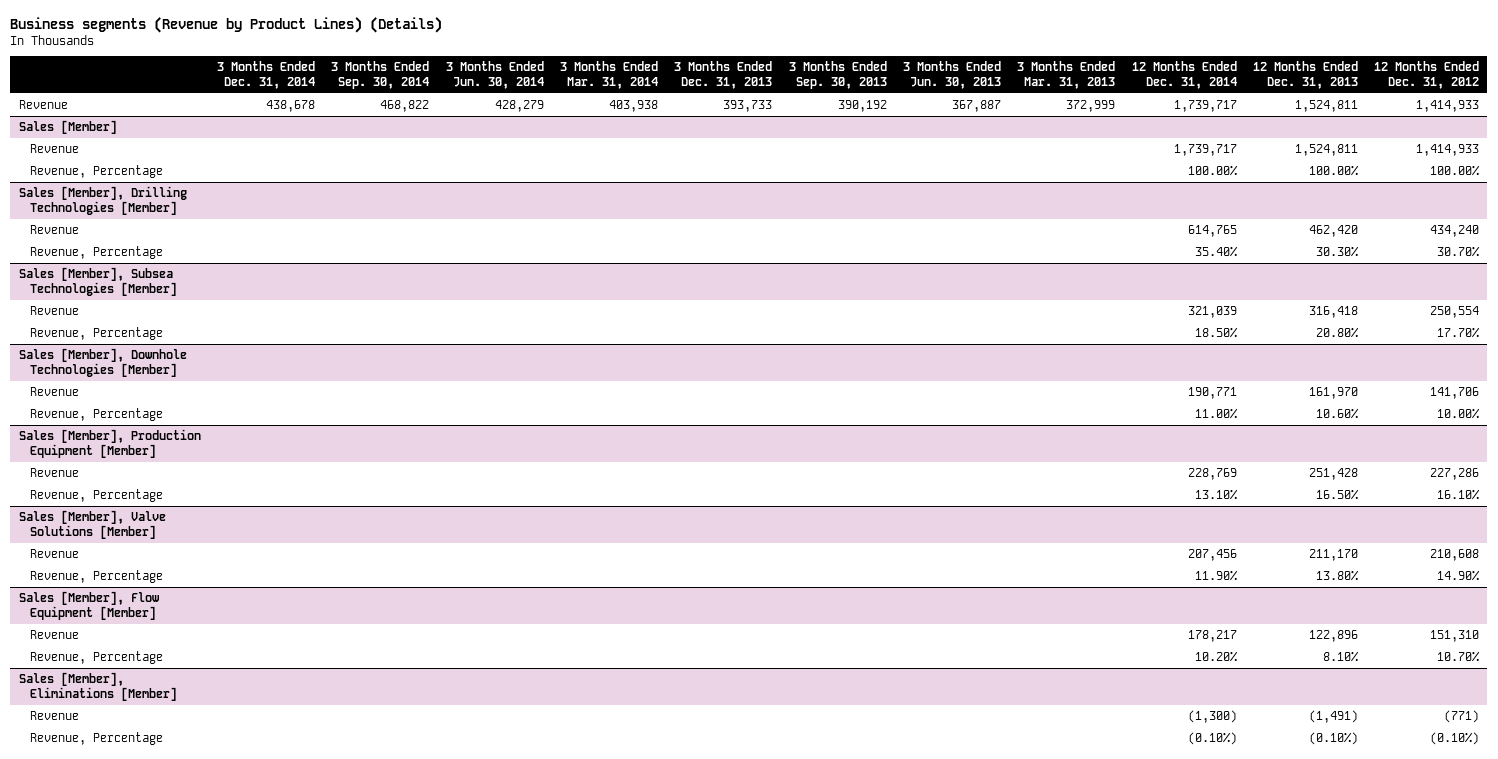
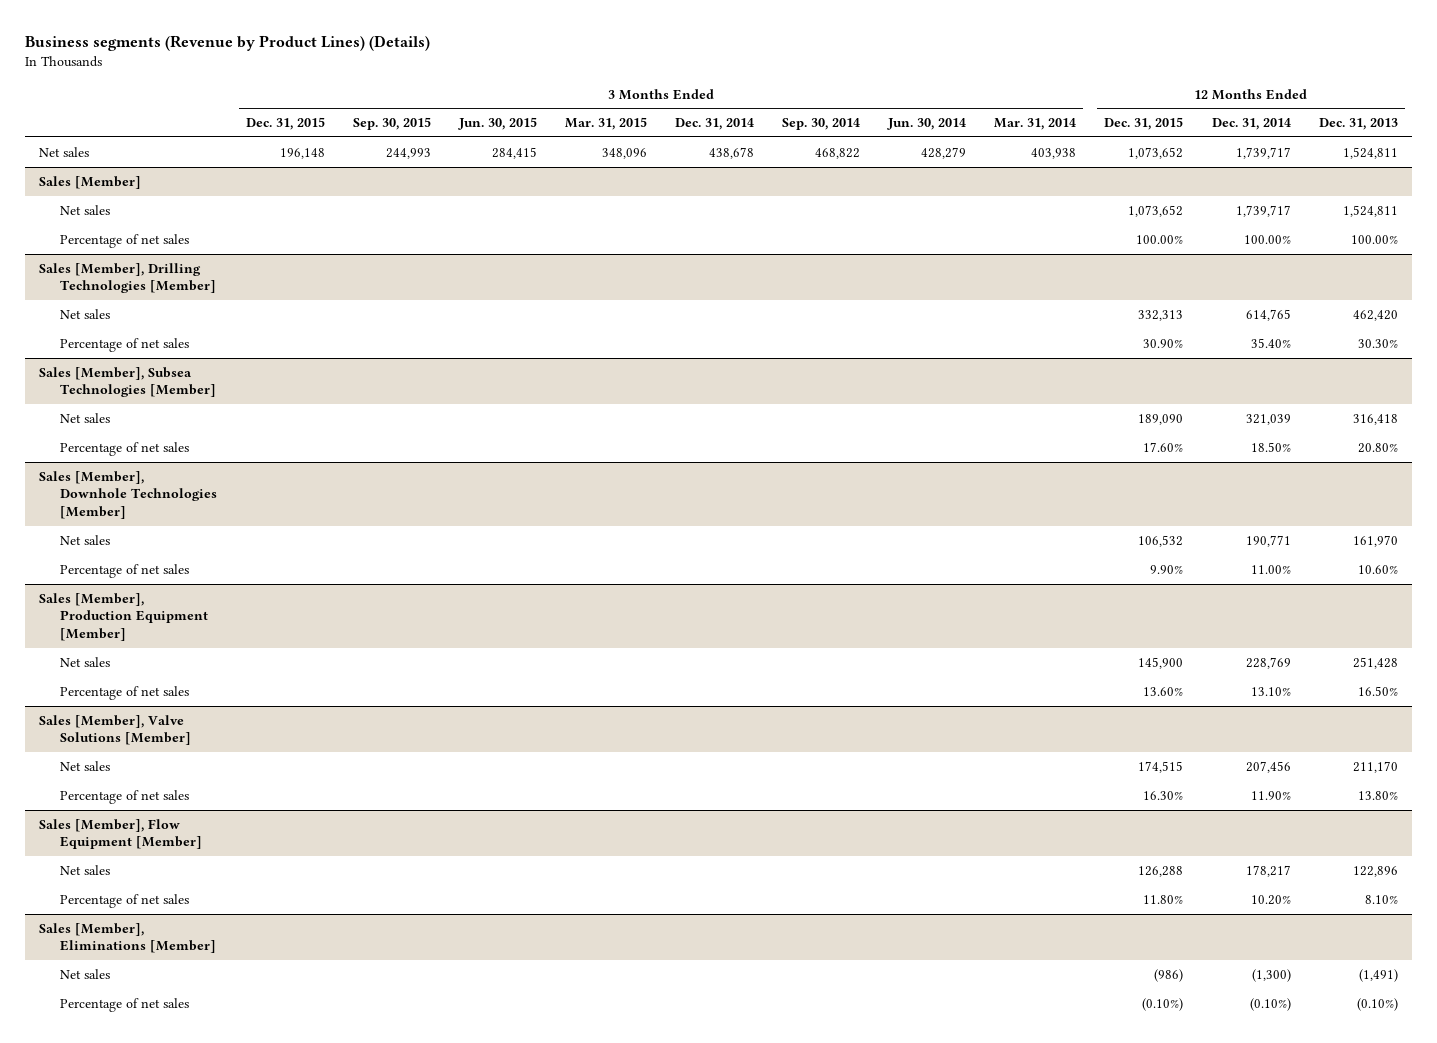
- | 3 Months Ended Dec. 31, 2014 | 3 Months Ended Sep. 30, 2014 | 3 Months Ended Jun. 30, 2014 | 3 Months Ended Mar. 31, 2014 | 3 Months Ended Dec. 31, 2013 | 3 Months Ended Sep. 30, 2013 | 3 Months Ended Jun. 30, 2013 | 3 Months Ended Mar. 31, 2013 | 12 Months Ended Dec. 31, 2014 | 12 Months Ended Dec. 31, 2013 | 12 Months Ended Dec. 31, 2012
+ | 3 Months Ended Dec. 31, 2015 | 3 Months Ended Sep. 30, 2015 | 3 Months Ended Jun. 30, 2015 | 3 Months Ended Mar. 31, 2015 | 3 Months Ended Dec. 31, 2014 | 3 Months Ended Sep. 30, 2014 | 3 Months Ended Jun. 30, 2014 | 3 Months Ended Mar. 31, 2014 | 12 Months Ended Dec. 31, 2015 | 12 Months Ended Dec. 31, 2014 | 12 Months Ended Dec. 31, 2013
- Revenue | 438,678 | 468,822 | 428,279 | 403,938 | 393,733 | 390,192 | 367,887 | 372,999 | 1,739,717 | 1,524,811 | 1,414,933
+ Net sales | 196,148 | 244,993 | 284,415 | 348,096 | 438,678 | 468,822 | 428,279 | 403,938 | 1,073,652 | 1,739,717 | 1,524,811
@ Sales [Member]
- Revenue | | | | | | | | | 1,739,717 | 1,524,811 | 1,414,933
- Revenue, Percentage | | | | | | | | | 100.00% | 100.00% | 100.00%
+ Net sales | | | | | | | | | 1,073,652 | 1,739,717 | 1,524,811
+ Percentage of net sales | | | | | | | | | 100.00% | 100.00% | 100.00%
@ Sales [Member], Drilling Technologies [Member]
- Revenue | | | | | | | | | 614,765 | 462,420 | 434,240
- Revenue, Percentage | | | | | | | | | 35.40% | 30.30% | 30.70%
+ Net sales | | | | | | | | | 332,313 | 614,765 | 462,420
+ Percentage of net sales | | | | | | | | | 30.90% | 35.40% | 30.30%
@ Sales [Member], Subsea Technologies [Member]
- Revenue | | | | | | | | | 321,039 | 316,418 | 250,554
- Revenue, Percentage | | | | | | | | | 18.50% | 20.80% | 17.70%
+ Net sales | | | | | | | | | 189,090 | 321,039 | 316,418
+ Percentage of net sales | | | | | | | | | 17.60% | 18.50% | 20.80%
@ Sales [Member], Downhole Technologies [Member]
- Revenue | | | | | | | | | 190,771 | 161,970 | 141,706
- Revenue, Percentage | | | | | | | | | 11.00% | 10.60% | 10.00%
+ Net sales | | | | | | | | | 106,532 | 190,771 | 161,970
+ Percentage of net sales | | | | | | | | | 9.90% | 11.00% | 10.60%
@ Sales [Member], Production Equipment [Member]
- Revenue | | | | | | | | | 228,769 | 251,428 | 227,286
- Revenue, Percentage | | | | | | | | | 13.10% | 16.50% | 16.10%
+ Net sales | | | | | | | | | 145,900 | 228,769 | 251,428
+ Percentage of net sales | | | | | | | | | 13.60% | 13.10% | 16.50%
@ Sales [Member], Valve Solutions [Member]
- Revenue | | | | | | | | | 207,456 | 211,170 | 210,608
- Revenue, Percentage | | | | | | | | | 11.90% | 13.80% | 14.90%
+ Net sales | | | | | | | | | 174,515 | 207,456 | 211,170
+ Percentage of net sales | | | | | | | | | 16.30% | 11.90% | 13.80%
@ Sales [Member], Flow Equipment [Member]
- Revenue | | | | | | | | | 178,217 | 122,896 | 151,310
- Revenue, Percentage | | | | | | | | | 10.20% | 8.10% | 10.70%
+ Net sales | | | | | | | | | 126,288 | 178,217 | 122,896
+ Percentage of net sales | | | | | | | | | 11.80% | 10.20% | 8.10%
@ Sales [Member], Eliminations [Member]
- Revenue | | | | | | | | | (1,300) | (1,491) | (771)
- Revenue, Percentage | | | | | | | | | (0.10%) | (0.10%) | (0.10%)
+ Net sales | | | | | | | | | (986) | (1,300) | (1,491)
+ Percentage of net sales | | | | | | | | | (0.10%) | (0.10%) | (0.10%)

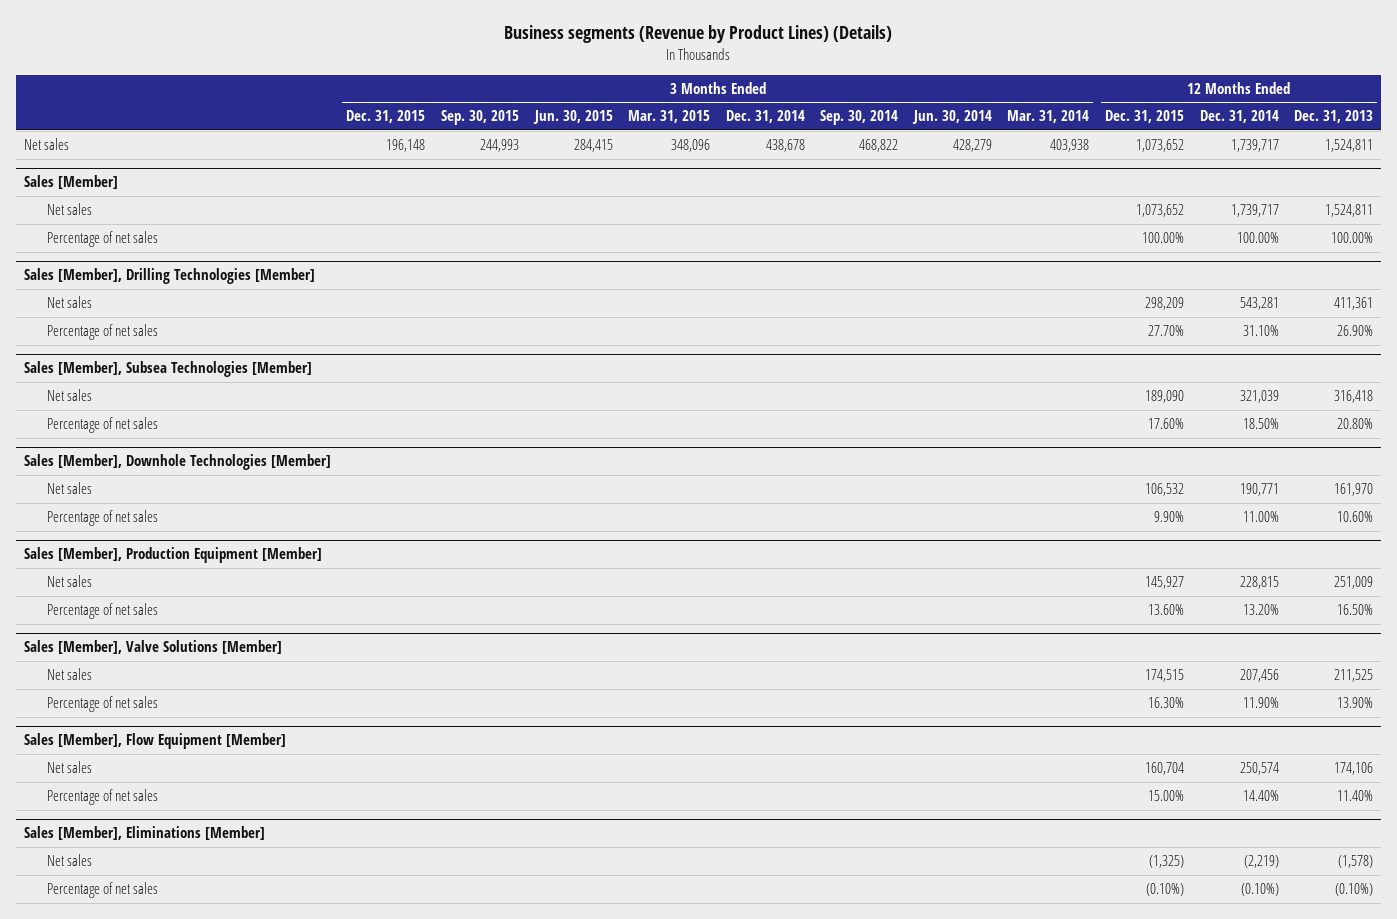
@ Sales [Member], Drilling Technologies [Member]
- Net sales | | | | | | | | | 332,313 | 614,765 | 462,420
- Percentage of net sales | | | | | | | | | 30.90% | 35.40% | 30.30%
+ Net sales | | | | | | | | | 298,209 | 543,281 | 411,361
+ Percentage of net sales | | | | | | | | | 27.70% | 31.10% | 26.90%
@ Sales [Member], Production Equipment [Member]
- Net sales | | | | | | | | | 145,900 | 228,769 | 251,428
- Percentage of net sales | | | | | | | | | 13.60% | 13.10% | 16.50%
+ Net sales | | | | | | | | | 145,927 | 228,815 | 251,009
+ Percentage of net sales | | | | | | | | | 13.60% | 13.20% | 16.50%
@ Sales [Member], Valve Solutions [Member]
- Net sales | | | | | | | | | 174,515 | 207,456 | 211,170
- Percentage of net sales | | | | | | | | | 16.30% | 11.90% | 13.80%
+ Net sales | | | | | | | | | 174,515 | 207,456 | 211,525
+ Percentage of net sales | | | | | | | | | 16.30% | 11.90% | 13.90%
@ Sales [Member], Flow Equipment [Member]
- Net sales | | | | | | | | | 126,288 | 178,217 | 122,896
- Percentage of net sales | | | | | | | | | 11.80% | 10.20% | 8.10%
+ Net sales | | | | | | | | | 160,704 | 250,574 | 174,106
+ Percentage of net sales | | | | | | | | | 15.00% | 14.40% | 11.40%
@ Sales [Member], Eliminations [Member]
- Net sales | | | | | | | | | (986) | (1,300) | (1,491)
+ Net sales | | | | | | | | | (1,325) | (2,219) | (1,578)

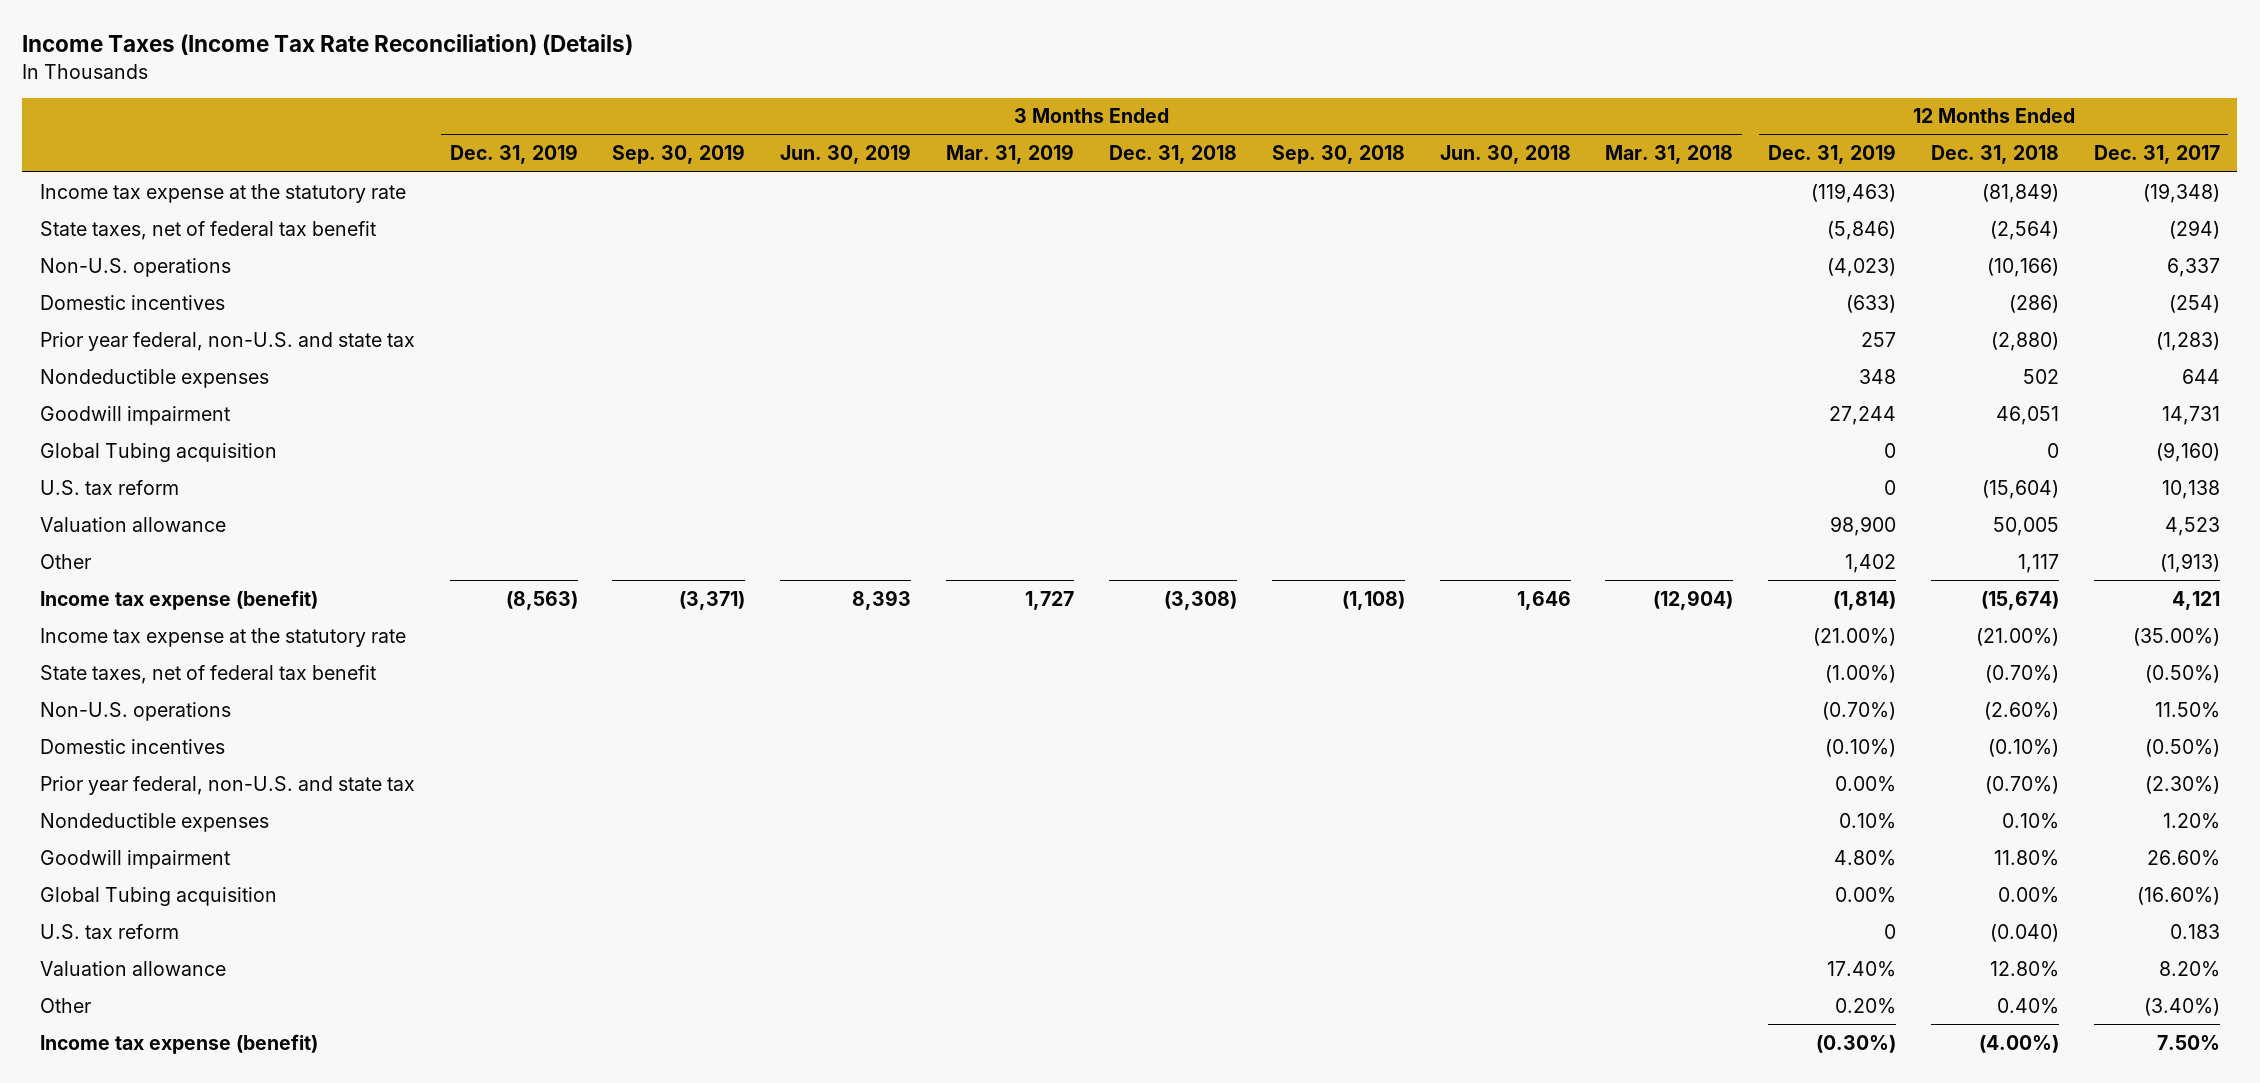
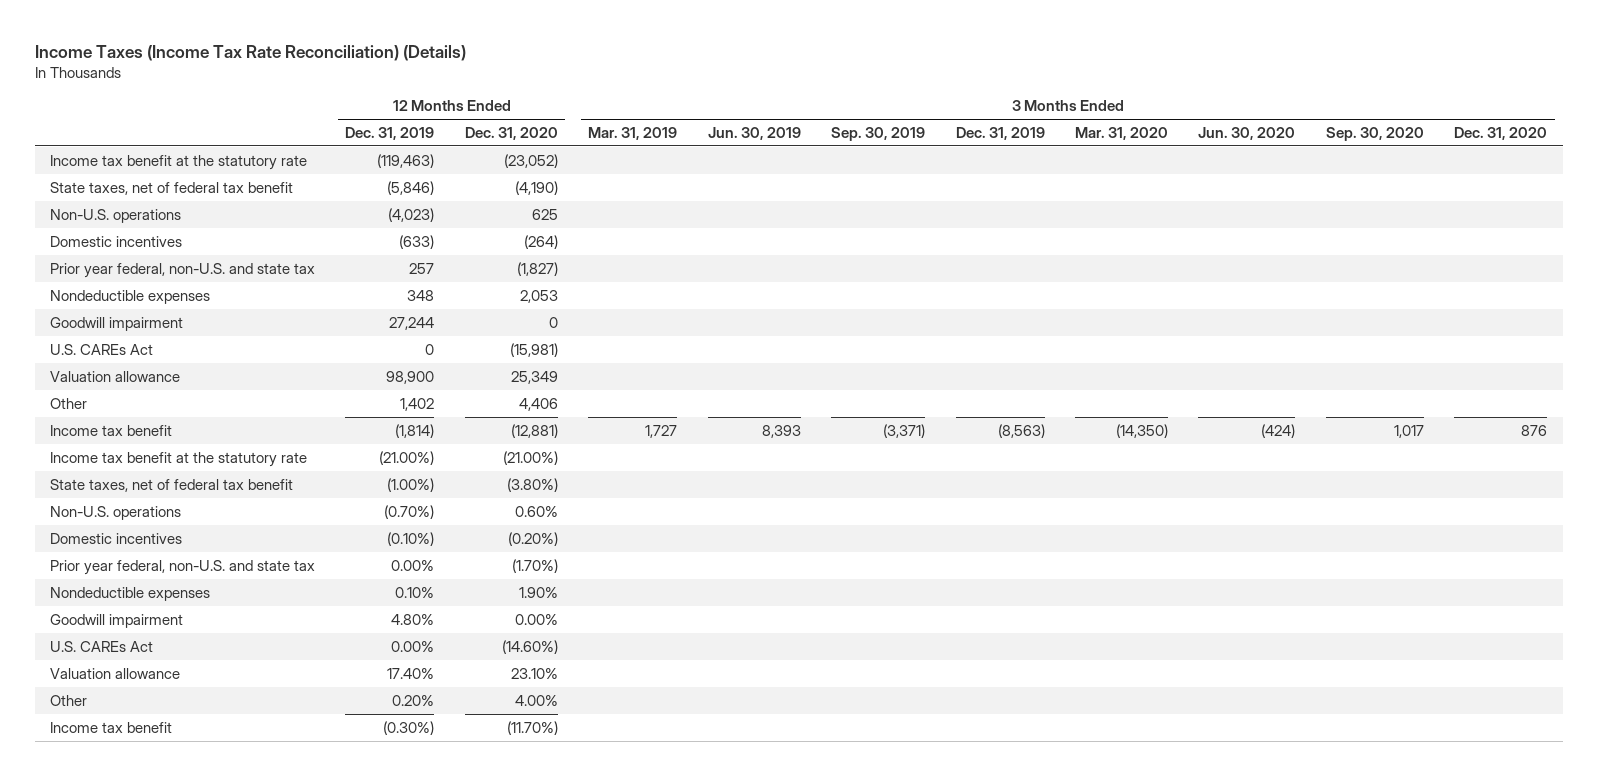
- | 3 Months Ended Dec. 31, 2019 | 3 Months Ended Sep. 30, 2019 | 3 Months Ended Jun. 30, 2019 | 3 Months Ended Mar. 31, 2019 | 3 Months Ended Dec. 31, 2018 | 3 Months Ended Sep. 30, 2018 | 3 Months Ended Jun. 30, 2018 | 3 Months Ended Mar. 31, 2018 | 12 Months Ended Dec. 31, 2019 | 12 Months Ended Dec. 31, 2018 | 12 Months Ended Dec. 31, 2017
+ | 12 Months Ended Dec. 31, 2019 | 12 Months Ended Dec. 31, 2020 | 3 Months Ended Mar. 31, 2019 | 3 Months Ended Jun. 30, 2019 | 3 Months Ended Sep. 30, 2019 | 3 Months Ended Dec. 31, 2019 | 3 Months Ended Mar. 31, 2020 | 3 Months Ended Jun. 30, 2020 | 3 Months Ended Sep. 30, 2020 | 3 Months Ended Dec. 31, 2020
- Income tax expense at the statutory rate | | | | | | | | | (119,463) | (81,849) | (19,348)
+ Income tax benefit at the statutory rate | (119,463) | (23,052) | | | | | | | |
- Global Tubing acquisition | | | | | | | | | 0 | 0 | (9,160)
- U.S. tax reform | | | | | | | | | 0 | (15,604) | 10,138
+ U.S. CAREs Act | 0 | (15,981) | | | | | | | |
- Income tax expense (benefit) | (8,563) | (3,371) | 8,393 | 1,727 | (3,308) | (1,108) | 1,646 | (12,904) | (1,814) | (15,674) | 4,121
- Income tax expense at the statutory rate | | | | | | | | | (21.00%) | (21.00%) | (35.00%)
+ Income tax benefit | (1,814) | (12,881) | 1,727 | 8,393 | (3,371) | (8,563) | (14,350) | (424) | 1,017 | 876
+ Income tax benefit at the statutory rate | (21.00%) | (21.00%) | | | | | | | |
- Global Tubing acquisition | | | | | | | | | 0.00% | 0.00% | (16.60%)
- U.S. tax reform | | | | | | | | | 0 | (0.040) | 0.183
+ U.S. CAREs Act | 0.00% | (14.60%) | | | | | | | |
- Income tax expense (benefit) | | | | | | | | | (0.30%) | (4.00%) | 7.50%
+ Income tax benefit | (0.30%) | (11.70%) | | | | | | | |

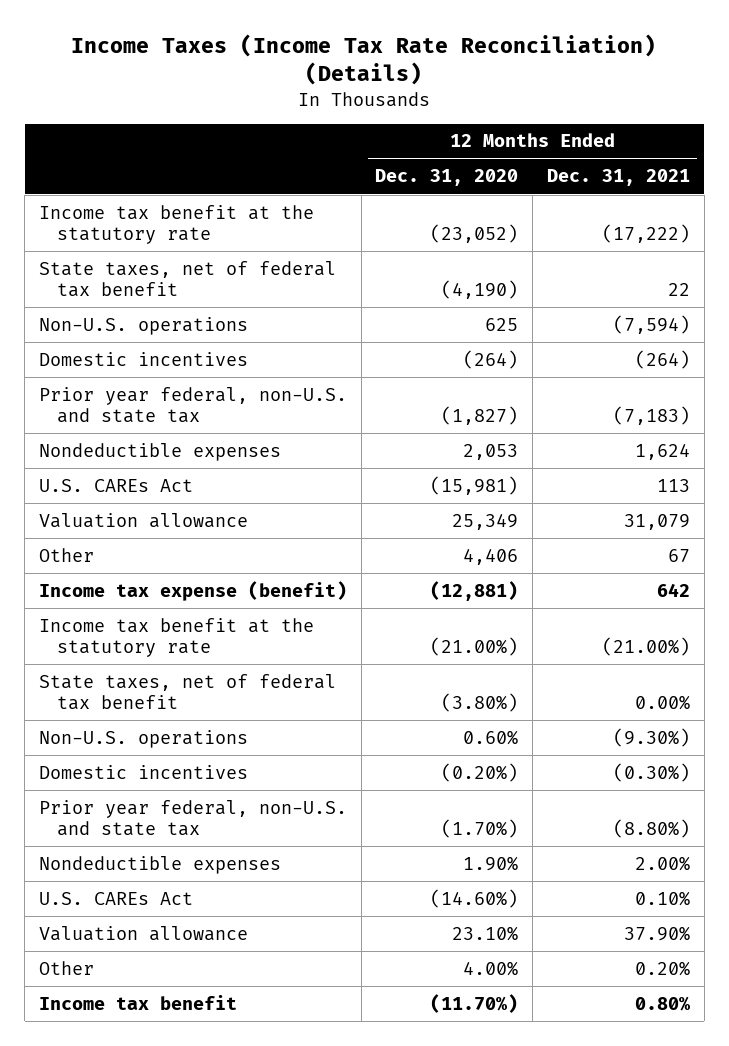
- | 12 Months Ended Dec. 31, 2019 | 12 Months Ended Dec. 31, 2020 | 3 Months Ended Mar. 31, 2019 | 3 Months Ended Jun. 30, 2019 | 3 Months Ended Sep. 30, 2019 | 3 Months Ended Dec. 31, 2019 | 3 Months Ended Mar. 31, 2020 | 3 Months Ended Jun. 30, 2020 | 3 Months Ended Sep. 30, 2020 | 3 Months Ended Dec. 31, 2020
+ | 12 Months Ended Dec. 31, 2020 | 12 Months Ended Dec. 31, 2021
- Goodwill impairment | 27,244 | 0 | | | | | | | |
- Income tax benefit | (1,814) | (12,881) | 1,727 | 8,393 | (3,371) | (8,563) | (14,350) | (424) | 1,017 | 876
+ Income tax expense (benefit) | (12,881) | 642
- Goodwill impairment | 4.80% | 0.00% | | | | | | | |

